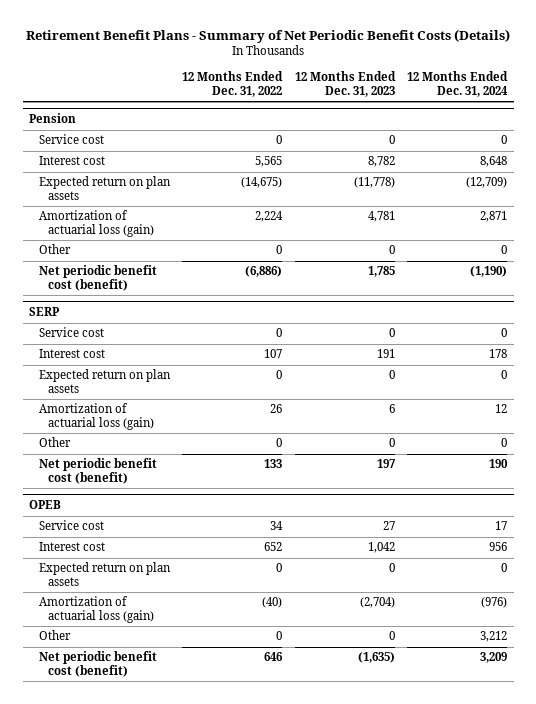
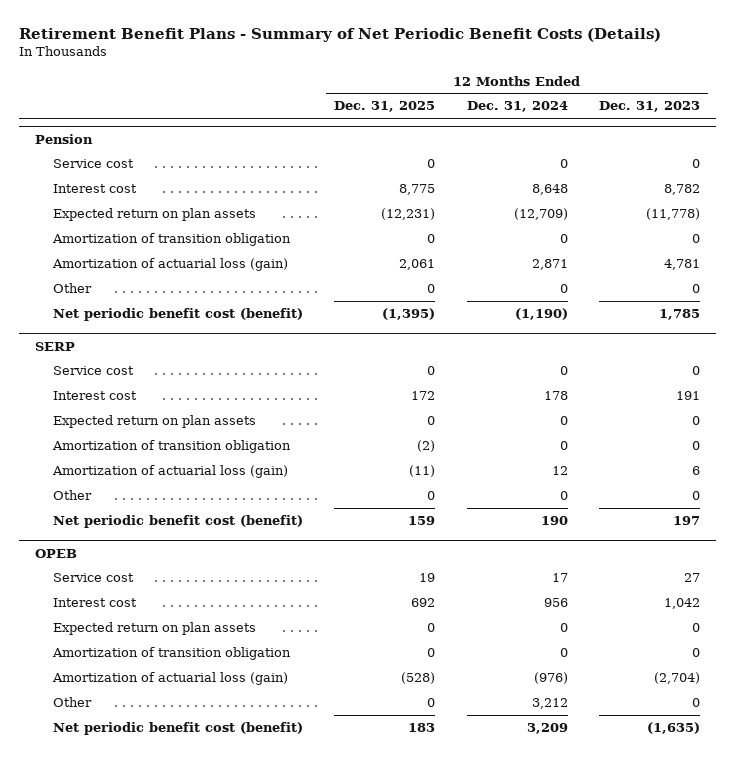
- | 12 Months Ended Dec. 31, 2022 | 12 Months Ended Dec. 31, 2023 | 12 Months Ended Dec. 31, 2024
+ | 12 Months Ended Dec. 31, 2025 | 12 Months Ended Dec. 31, 2024 | 12 Months Ended Dec. 31, 2023
@ Pension
+ Amortization of transition obligation | 0 | 0 | 0
@ SERP
+ Amortization of transition obligation | (2) | 0 | 0
@ OPEB
+ Amortization of transition obligation | 0 | 0 | 0

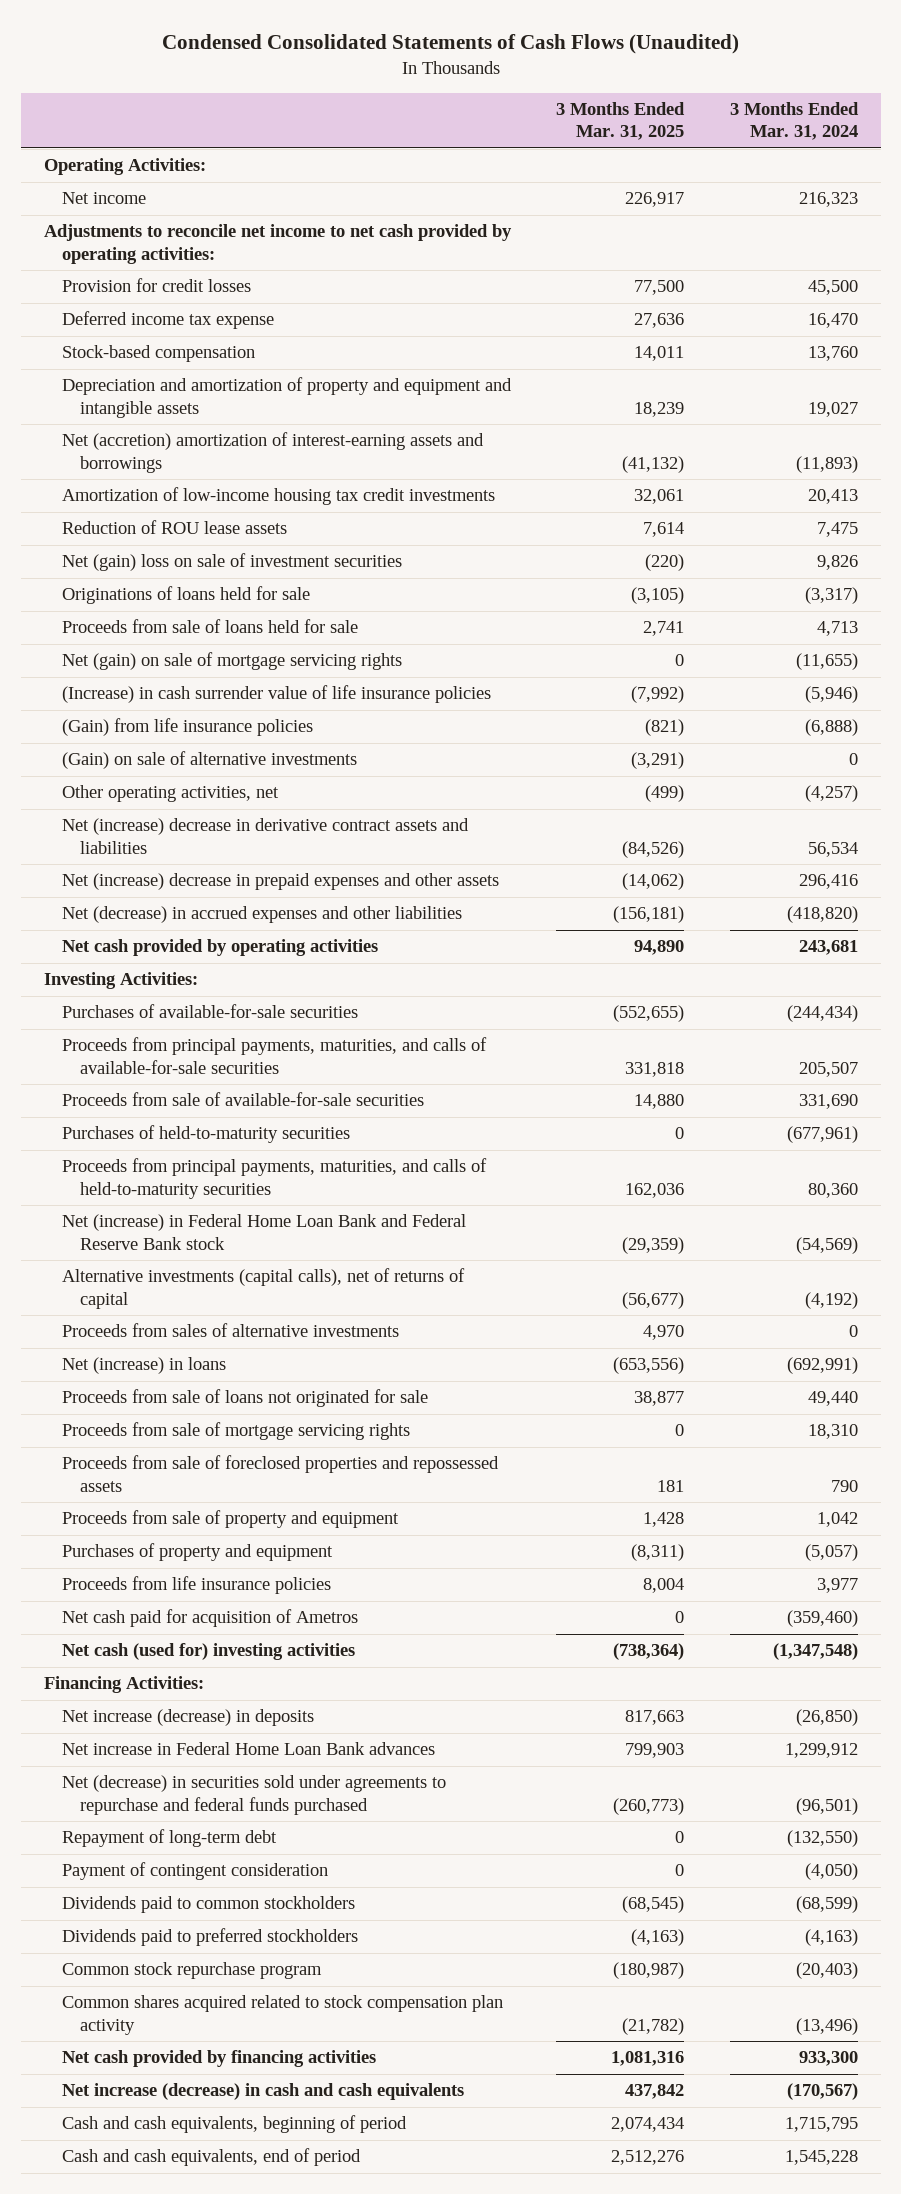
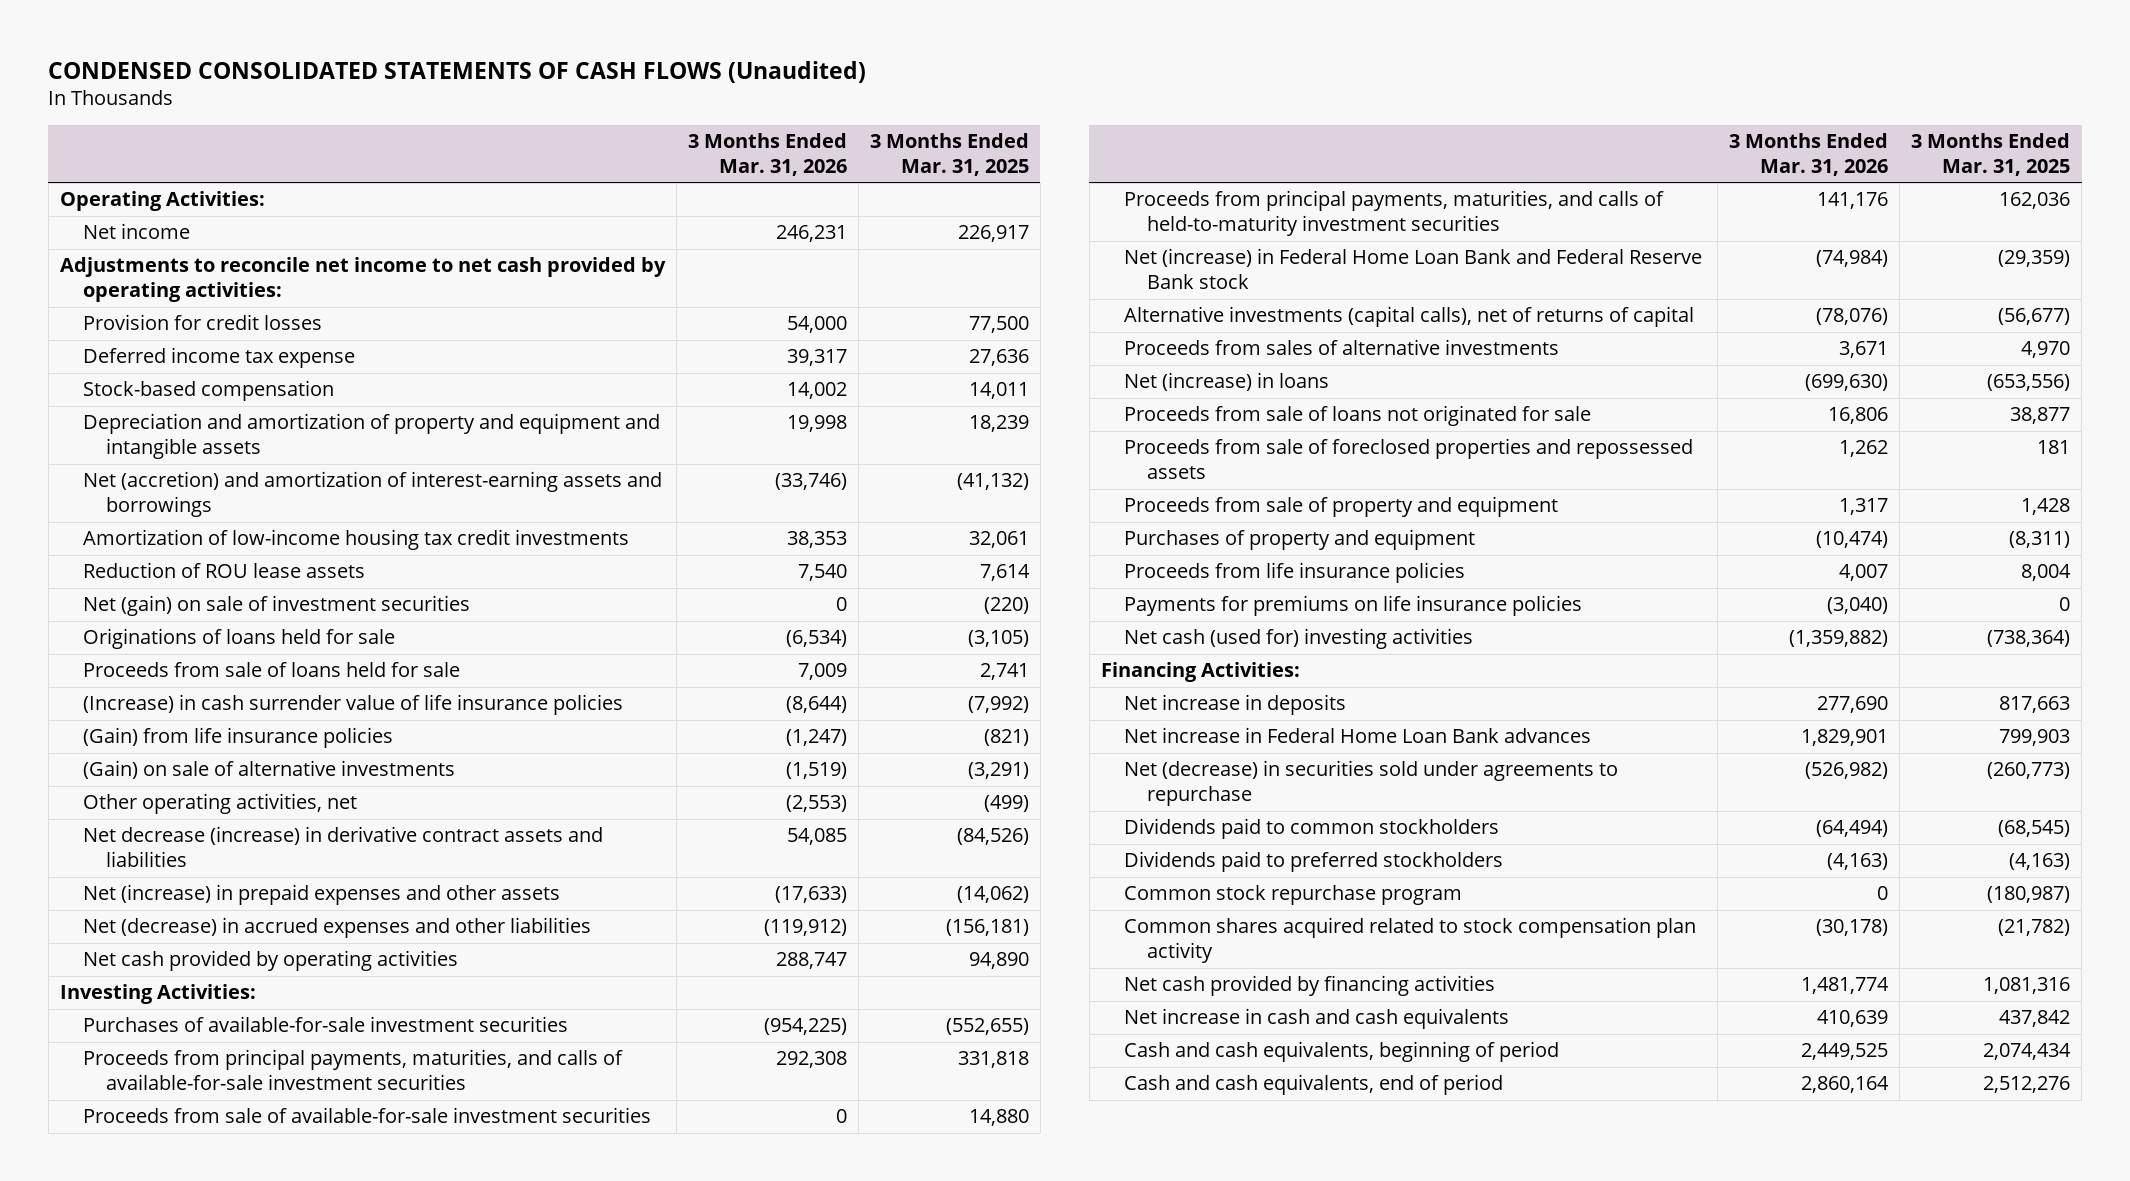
- Condensed Consolidated Statements of Cash Flows (Unaudited)
+ CONDENSED CONSOLIDATED STATEMENTS OF CASH FLOWS (Unaudited)
- | 3 Months Ended Mar. 31, 2025 | 3 Months Ended Mar. 31, 2024
+ | 3 Months Ended Mar. 31, 2026 | 3 Months Ended Mar. 31, 2025
- Net (accretion) amortization of interest-earning assets and borrowings | (41,132) | (11,893)
+ Net (accretion) and amortization of interest-earning assets and borrowings | (33,746) | (41,132)
- Net (gain) loss on sale of investment securities | (220) | 9,826
+ Net (gain) on sale of investment securities | 0 | (220)
- Net (gain) on sale of mortgage servicing rights | 0 | (11,655)
- Net (increase) decrease in derivative contract assets and liabilities | (84,526) | 56,534
- Net (increase) decrease in prepaid expenses and other assets | (14,062) | 296,416
+ Net decrease (increase) in derivative contract assets and liabilities | 54,085 | (84,526)
+ Net (increase) in prepaid expenses and other assets | (17,633) | (14,062)
- Purchases of available-for-sale securities | (552,655) | (244,434)
- Proceeds from principal payments, maturities, and calls of available-for-sale securities | 331,818 | 205,507
- Proceeds from sale of available-for-sale securities | 14,880 | 331,690
- Purchases of held-to-maturity securities | 0 | (677,961)
- Proceeds from principal payments, maturities, and calls of held-to-maturity securities | 162,036 | 80,360
+ Purchases of available-for-sale investment securities | (954,225) | (552,655)
+ Proceeds from principal payments, maturities, and calls of available-for-sale investment securities | 292,308 | 331,818
+ Proceeds from sale of available-for-sale investment securities | 0 | 14,880
+ Proceeds from principal payments, maturities, and calls of held-to-maturity investment securities | 141,176 | 162,036
- Proceeds from sale of mortgage servicing rights | 0 | 18,310
- Net cash paid for acquisition of Ametros | 0 | (359,460)
+ Payments for premiums on life insurance policies | (3,040) | 0
- Net increase (decrease) in deposits | 817,663 | (26,850)
+ Net increase in deposits | 277,690 | 817,663
- Net (decrease) in securities sold under agreements to repurchase and federal funds purchased | (260,773) | (96,501)
- Repayment of long-term debt | 0 | (132,550)
- Payment of contingent consideration | 0 | (4,050)
+ Net (decrease) in securities sold under agreements to repurchase | (526,982) | (260,773)
- Net increase (decrease) in cash and cash equivalents | 437,842 | (170,567)
+ Net increase in cash and cash equivalents | 410,639 | 437,842

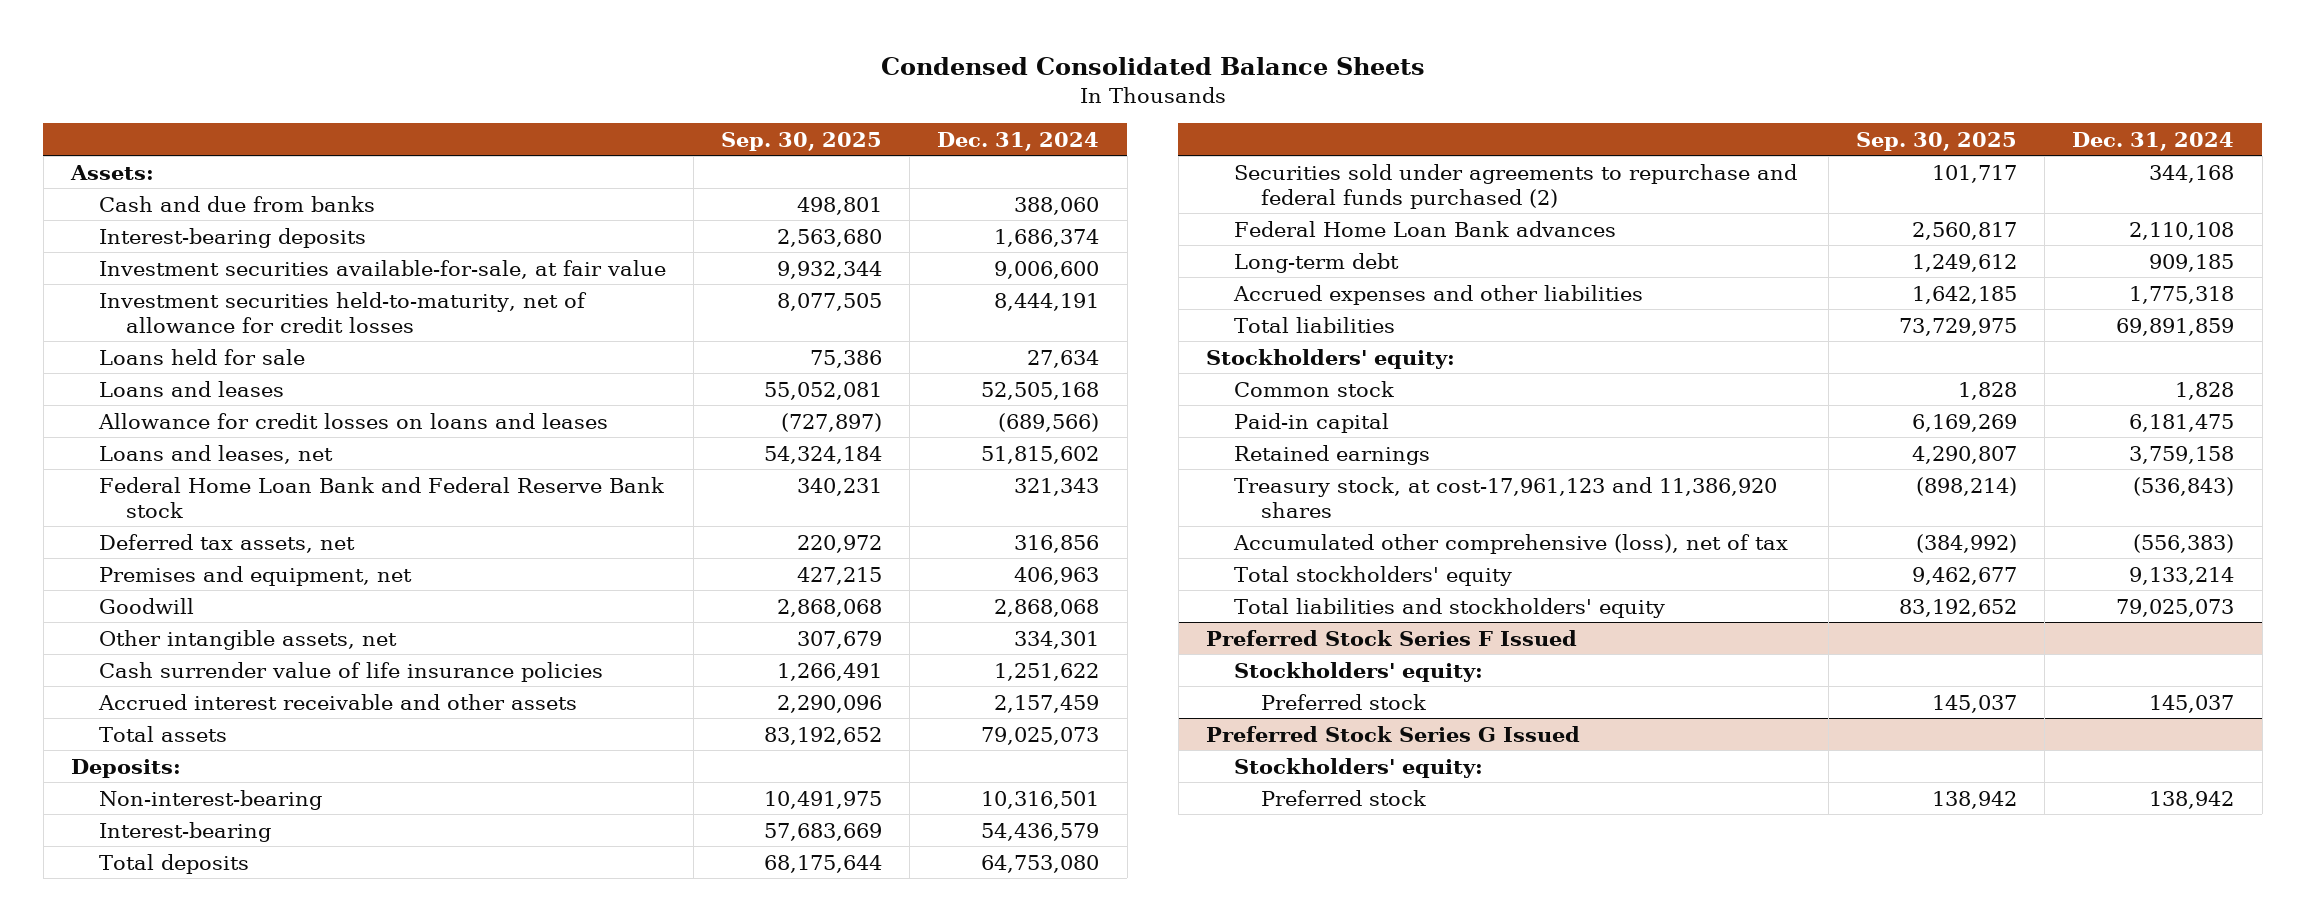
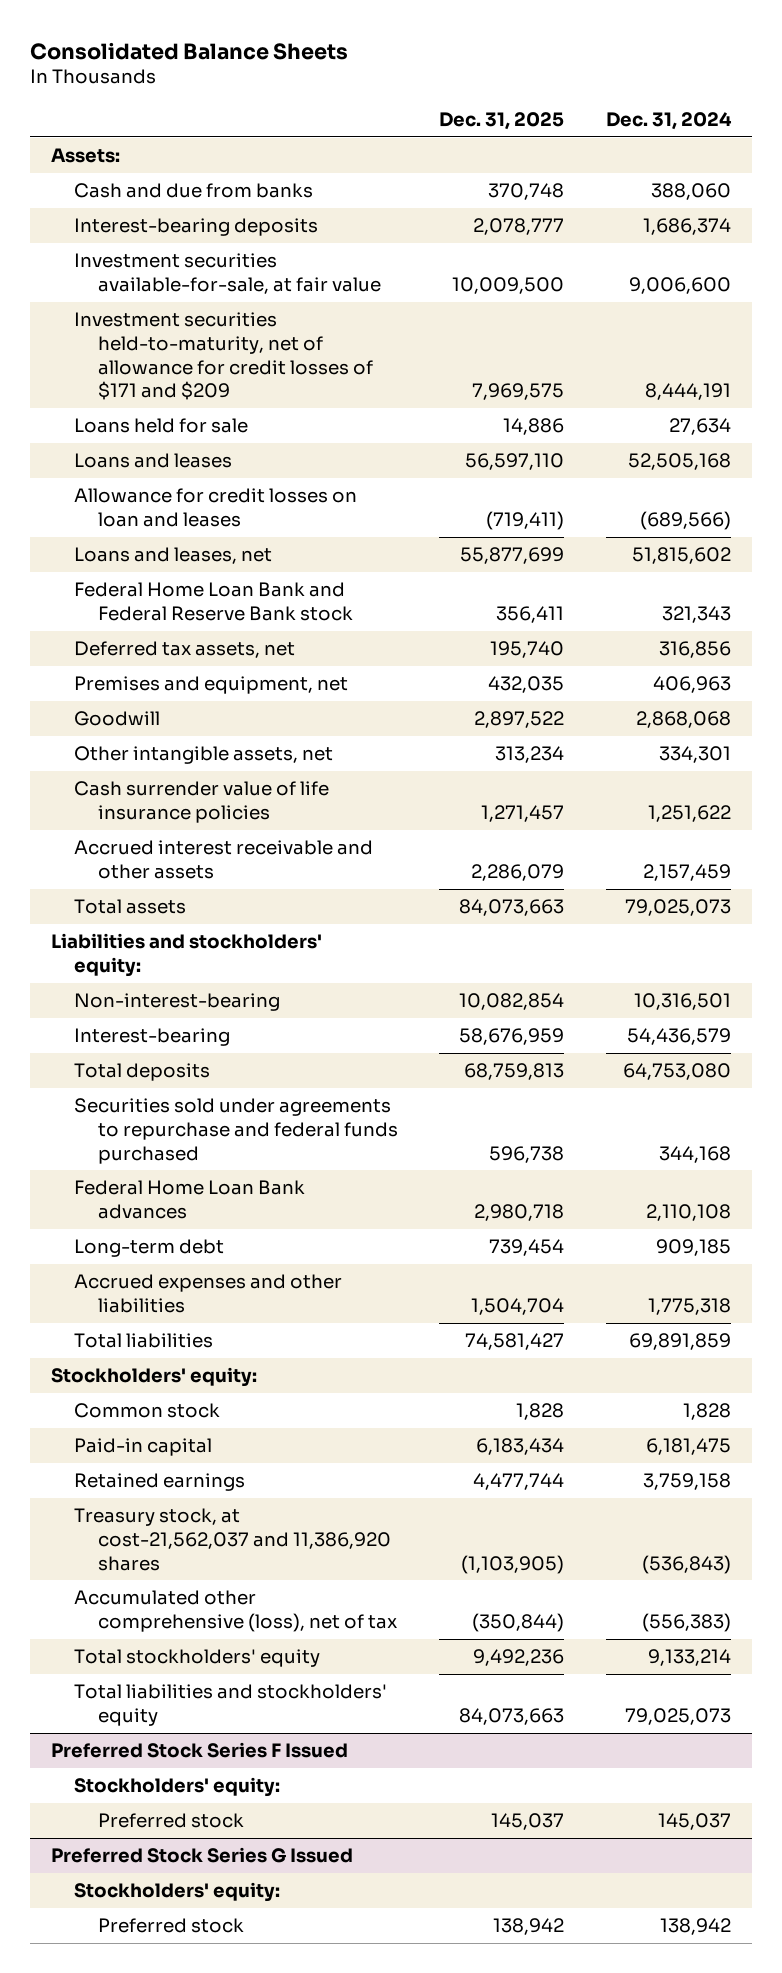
- Condensed Consolidated Balance Sheets
+ Consolidated Balance Sheets
- | Sep. 30, 2025 | Dec. 31, 2024
+ | Dec. 31, 2025 | Dec. 31, 2024
- Investment securities held-to-maturity, net of allowance for credit losses | 8,077,505 | 8,444,191
+ Investment securities held-to-maturity, net of allowance for credit losses of $171 and $209 | 7,969,575 | 8,444,191
- Allowance for credit losses on loans and leases | (727,897) | (689,566)
+ Allowance for credit losses on loan and leases | (719,411) | (689,566)
- Deposits:
+ Liabilities and stockholders' equity:
- Securities sold under agreements to repurchase and federal funds purchased (2) | 101,717 | 344,168
+ Securities sold under agreements to repurchase and federal funds purchased | 596,738 | 344,168
- Treasury stock, at cost-17,961,123 and 11,386,920 shares | (898,214) | (536,843)
+ Treasury stock, at cost-21,562,037 and 11,386,920 shares | (1,103,905) | (536,843)

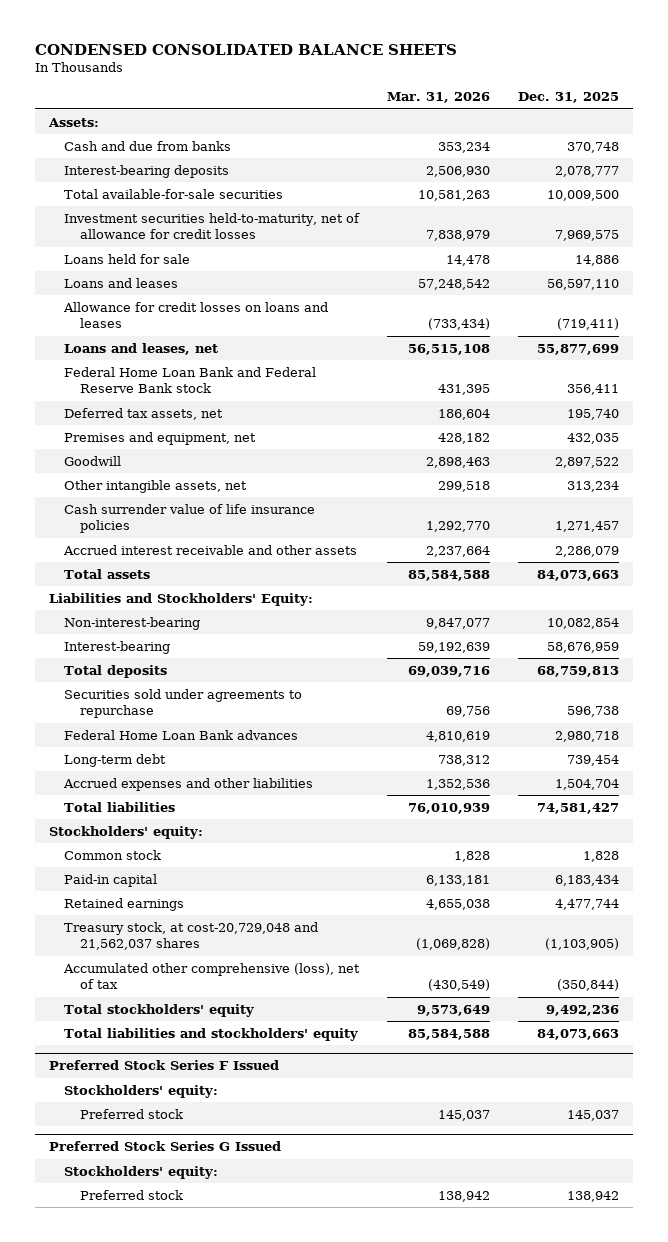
- Consolidated Balance Sheets
+ CONDENSED CONSOLIDATED BALANCE SHEETS
- | Dec. 31, 2025 | Dec. 31, 2024
+ | Mar. 31, 2026 | Dec. 31, 2025
- Investment securities available-for-sale, at fair value | 10,009,500 | 9,006,600
- Investment securities held-to-maturity, net of allowance for credit losses of $171 and $209 | 7,969,575 | 8,444,191
+ Total available-for-sale securities | 10,581,263 | 10,009,500
+ Investment securities held-to-maturity, net of allowance for credit losses | 7,838,979 | 7,969,575
- Allowance for credit losses on loan and leases | (719,411) | (689,566)
+ Allowance for credit losses on loans and leases | (733,434) | (719,411)
- Liabilities and stockholders' equity:
+ Liabilities and Stockholders' Equity:
- Securities sold under agreements to repurchase and federal funds purchased | 596,738 | 344,168
+ Securities sold under agreements to repurchase | 69,756 | 596,738
- Treasury stock, at cost-21,562,037 and 11,386,920 shares | (1,103,905) | (536,843)
+ Treasury stock, at cost-20,729,048 and 21,562,037 shares | (1,069,828) | (1,103,905)

